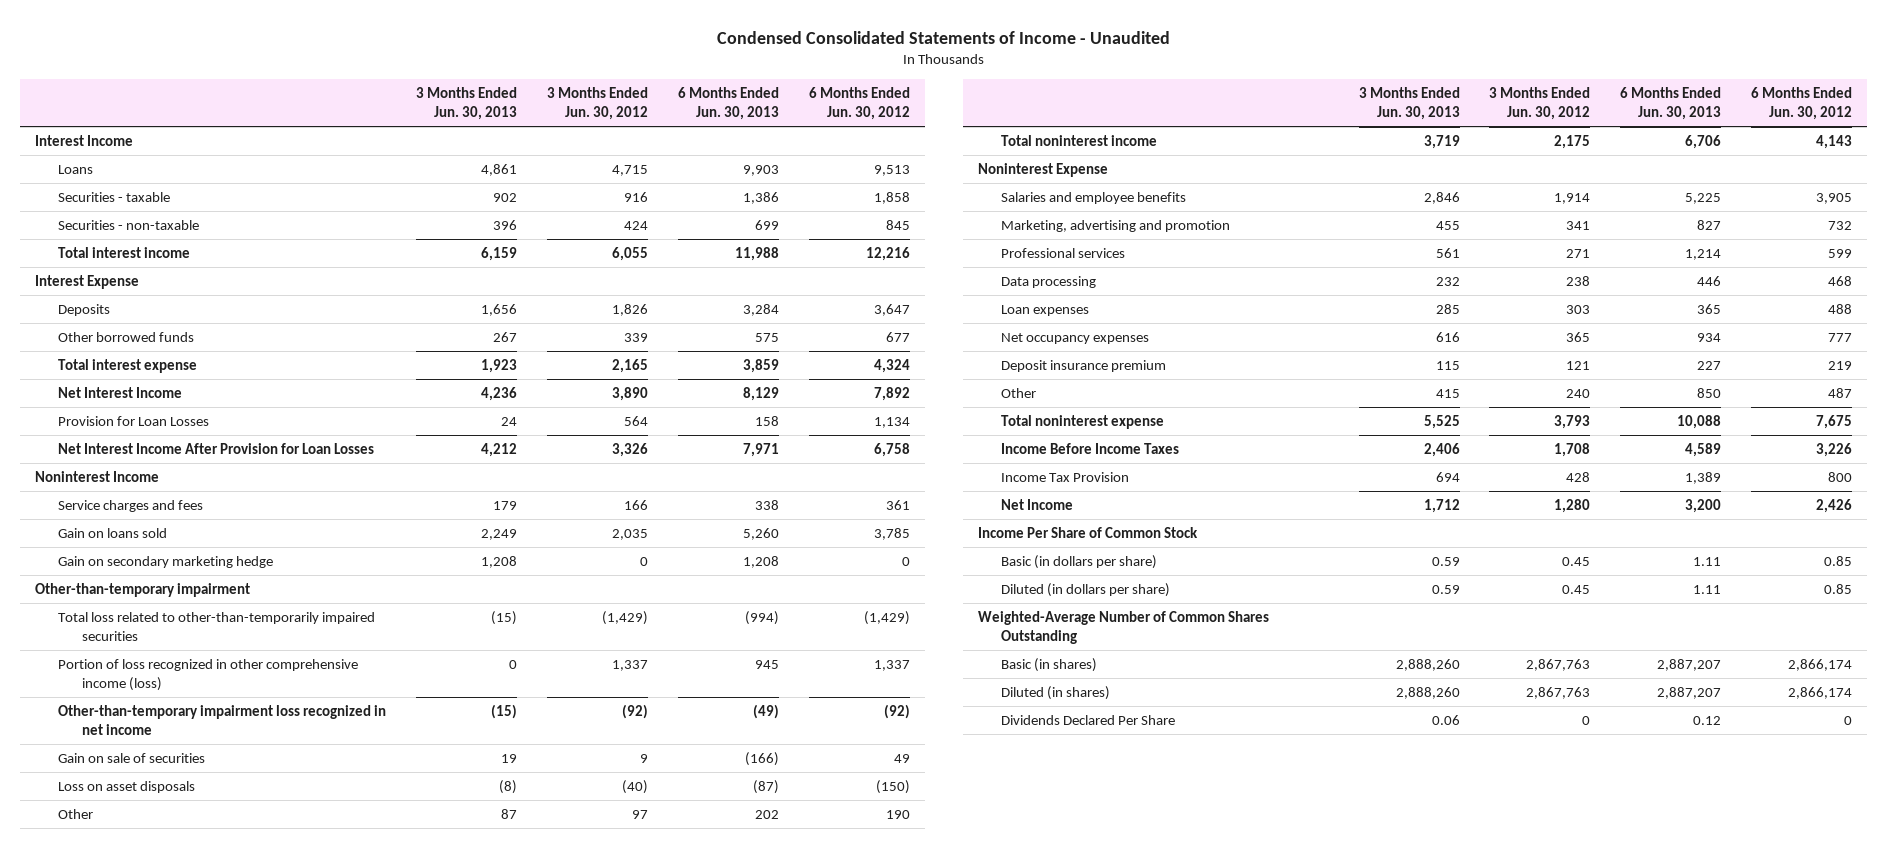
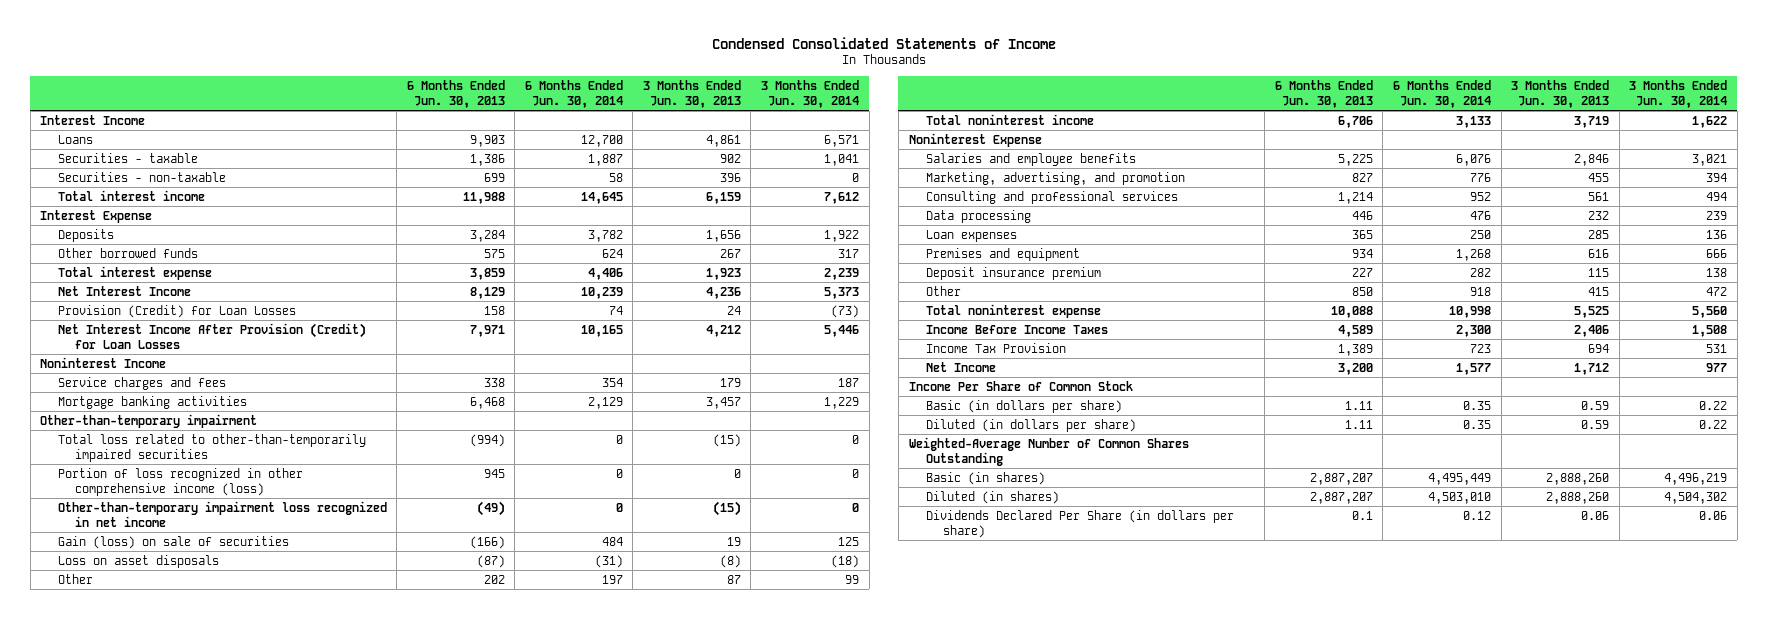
- Condensed Consolidated Statements of Income - Unaudited
+ Condensed Consolidated Statements of Income
- | 3 Months Ended Jun. 30, 2013 | 3 Months Ended Jun. 30, 2012 | 6 Months Ended Jun. 30, 2013 | 6 Months Ended Jun. 30, 2012
+ | 6 Months Ended Jun. 30, 2013 | 6 Months Ended Jun. 30, 2014 | 3 Months Ended Jun. 30, 2013 | 3 Months Ended Jun. 30, 2014
- Provision for Loan Losses | 24 | 564 | 158 | 1,134
- Net Interest Income After Provision for Loan Losses | 4,212 | 3,326 | 7,971 | 6,758
+ Provision (Credit) for Loan Losses | 158 | 74 | 24 | (73)
+ Net Interest Income After Provision (Credit) for Loan Losses | 7,971 | 10,165 | 4,212 | 5,446
- Gain on loans sold | 2,249 | 2,035 | 5,260 | 3,785
- Gain on secondary marketing hedge | 1,208 | 0 | 1,208 | 0
+ Mortgage banking activities | 6,468 | 2,129 | 3,457 | 1,229
- Gain on sale of securities | 19 | 9 | (166) | 49
+ Gain (loss) on sale of securities | (166) | 484 | 19 | 125
- Marketing, advertising and promotion | 455 | 341 | 827 | 732
- Professional services | 561 | 271 | 1,214 | 599
+ Marketing, advertising, and promotion | 827 | 776 | 455 | 394
+ Consulting and professional services | 1,214 | 952 | 561 | 494
- Net occupancy expenses | 616 | 365 | 934 | 777
+ Premises and equipment | 934 | 1,268 | 616 | 666
- Dividends Declared Per Share | 0.06 | 0 | 0.12 | 0
+ Dividends Declared Per Share (in dollars per share) | 0.1 | 0.12 | 0.06 | 0.06

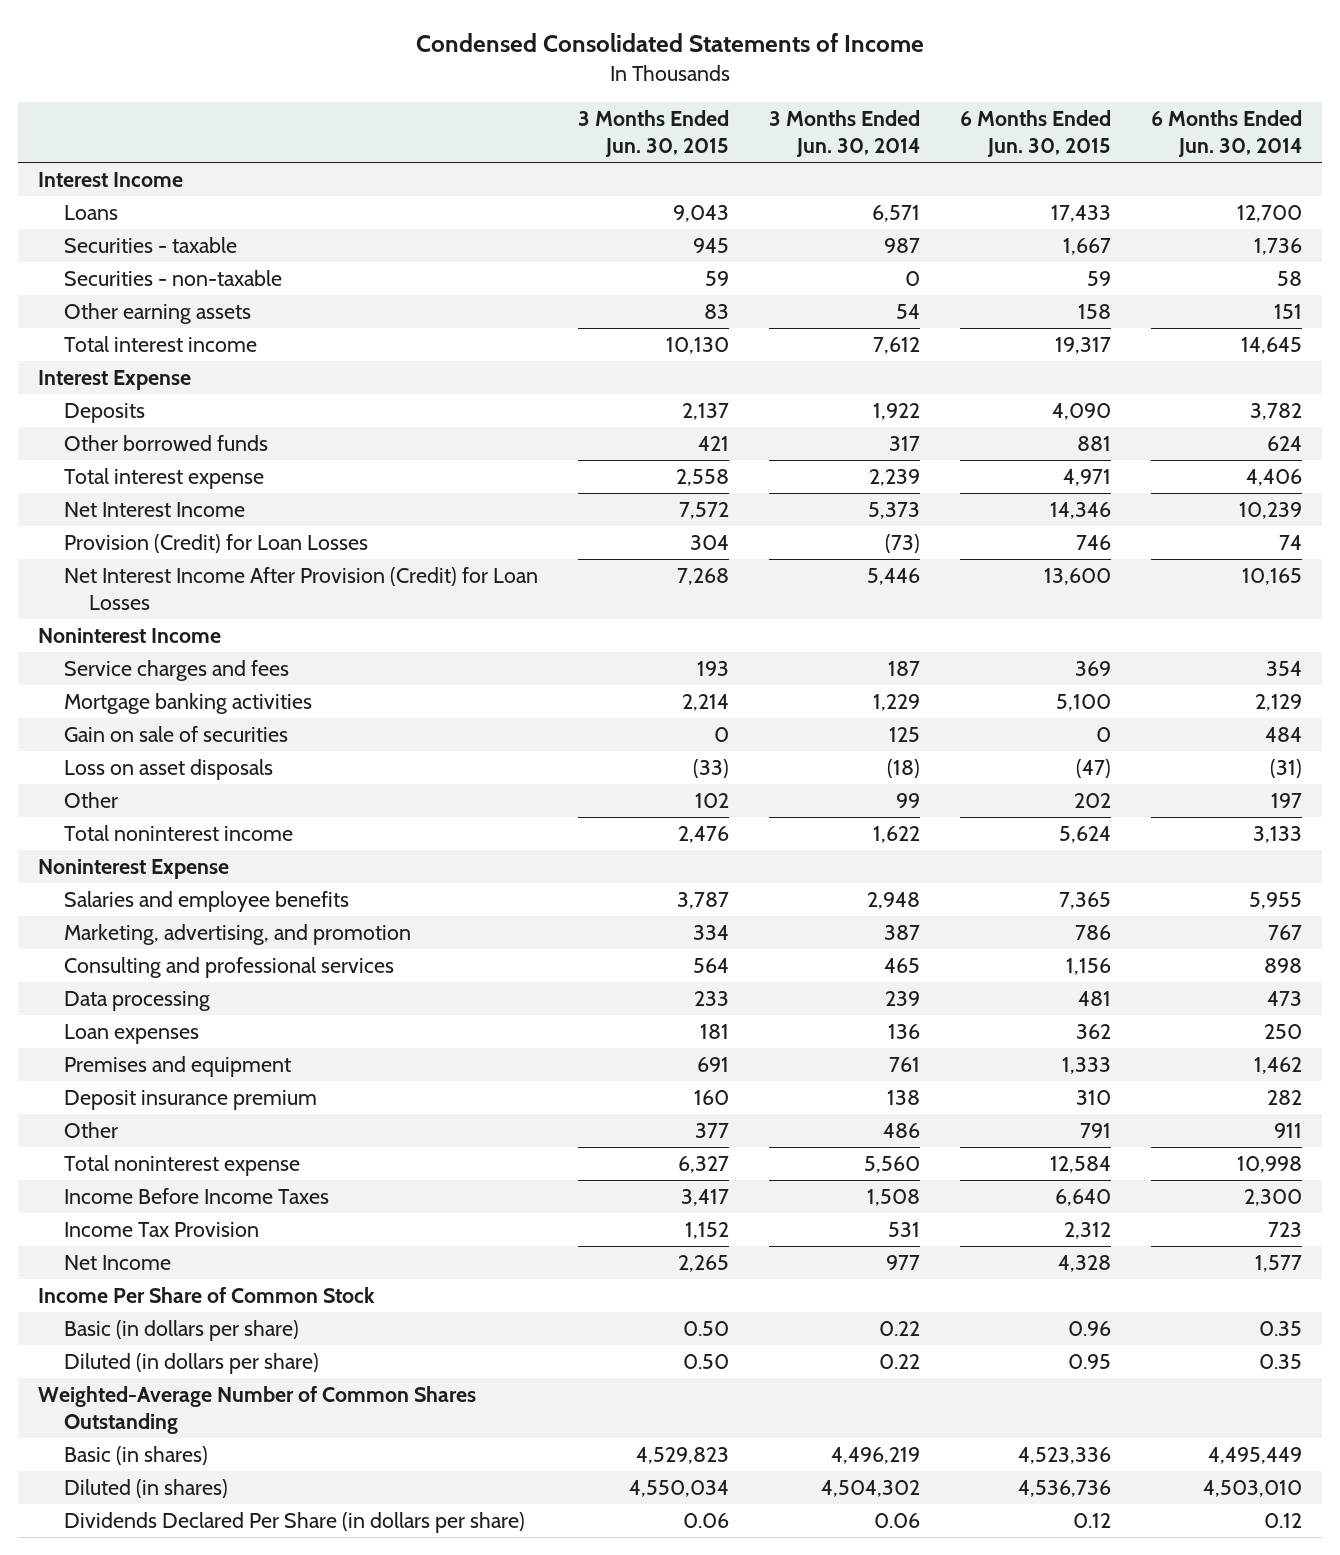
- | 6 Months Ended Jun. 30, 2013 | 6 Months Ended Jun. 30, 2014 | 3 Months Ended Jun. 30, 2013 | 3 Months Ended Jun. 30, 2014
+ | 3 Months Ended Jun. 30, 2015 | 3 Months Ended Jun. 30, 2014 | 6 Months Ended Jun. 30, 2015 | 6 Months Ended Jun. 30, 2014
- Securities - taxable | 1,386 | 1,887 | 902 | 1,041
+ Securities - taxable | 945 | 987 | 1,667 | 1,736
+ Other earning assets | 83 | 54 | 158 | 151
- Other-than-temporary impairment
- Total loss related to other-than-temporarily impaired securities | (994) | 0 | (15) | 0
- Portion of loss recognized in other comprehensive income (loss) | 945 | 0 | 0 | 0
- Other-than-temporary impairment loss recognized in net income | (49) | 0 | (15) | 0
- Gain (loss) on sale of securities | (166) | 484 | 19 | 125
+ Gain on sale of securities | 0 | 125 | 0 | 484
- Salaries and employee benefits | 5,225 | 6,076 | 2,846 | 3,021
- Marketing, advertising, and promotion | 827 | 776 | 455 | 394
- Consulting and professional services | 1,214 | 952 | 561 | 494
- Data processing | 446 | 476 | 232 | 239
+ Salaries and employee benefits | 3,787 | 2,948 | 7,365 | 5,955
+ Marketing, advertising, and promotion | 334 | 387 | 786 | 767
+ Consulting and professional services | 564 | 465 | 1,156 | 898
+ Data processing | 233 | 239 | 481 | 473
- Premises and equipment | 934 | 1,268 | 616 | 666
+ Premises and equipment | 691 | 761 | 1,333 | 1,462
- Other | 850 | 918 | 415 | 472
+ Other | 377 | 486 | 791 | 911

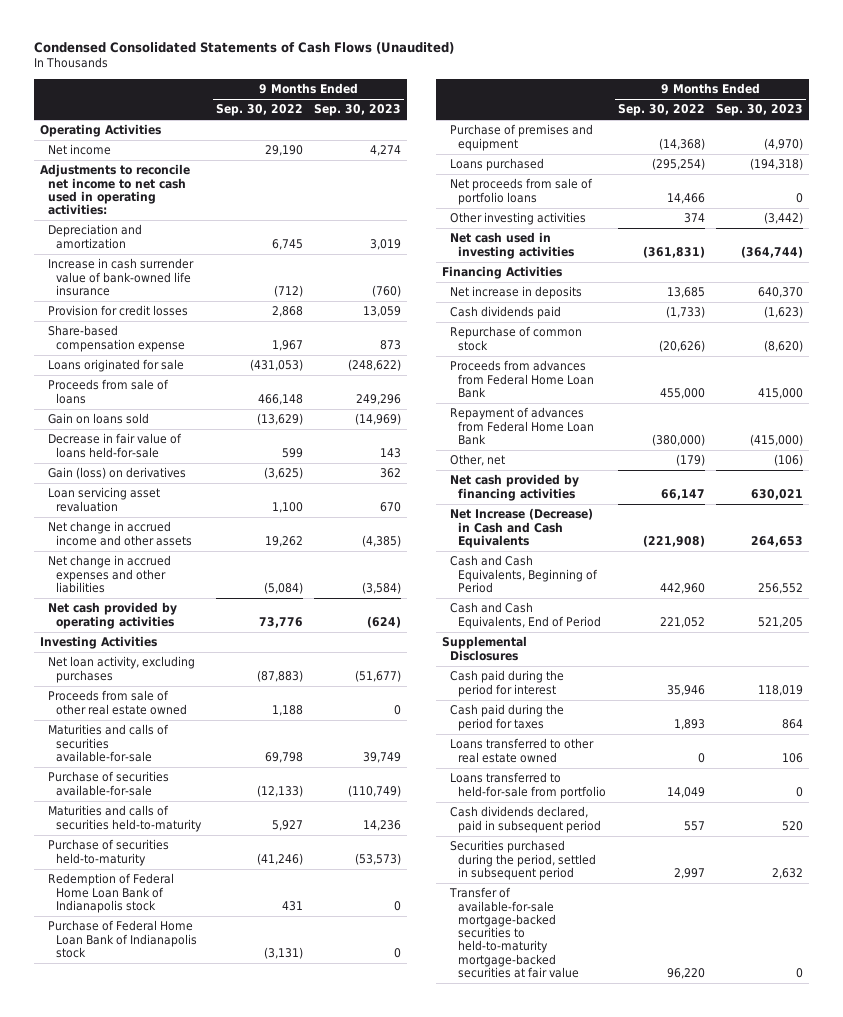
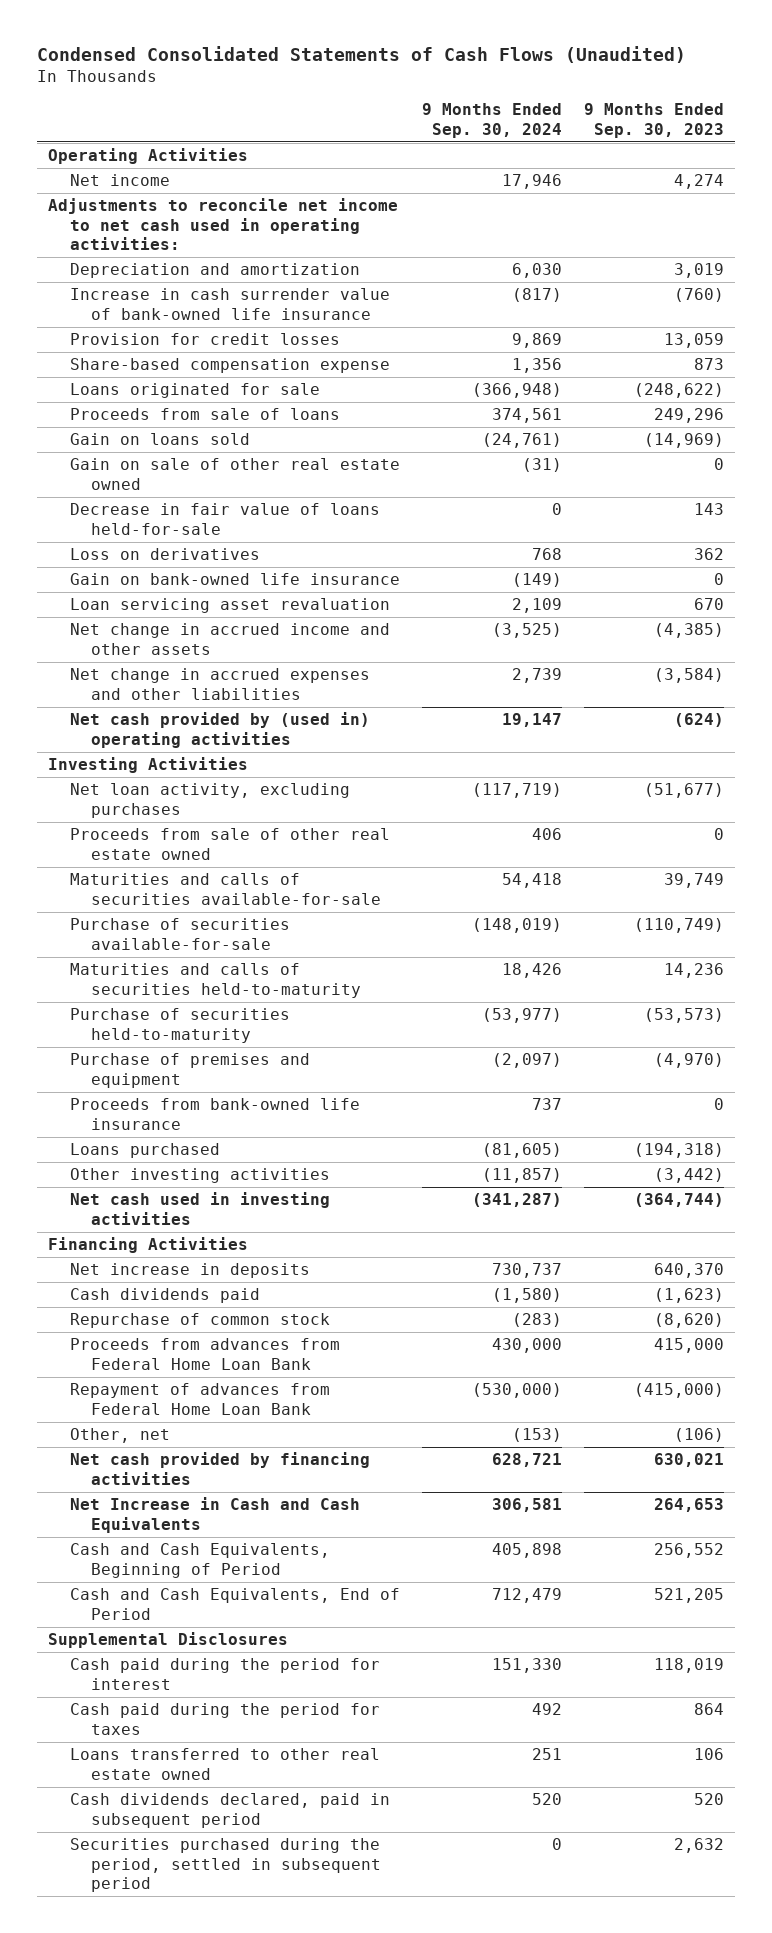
- | 9 Months Ended Sep. 30, 2022 | 9 Months Ended Sep. 30, 2023
+ | 9 Months Ended Sep. 30, 2024 | 9 Months Ended Sep. 30, 2023
+ Gain on sale of other real estate owned | (31) | 0
- Gain (loss) on derivatives | (3,625) | 362
+ Loss on derivatives | 768 | 362
+ Gain on bank-owned life insurance | (149) | 0
- Net cash provided by operating activities | 73,776 | (624)
+ Net cash provided by (used in) operating activities | 19,147 | (624)
- Redemption of Federal Home Loan Bank of Indianapolis stock | 431 | 0
- Purchase of Federal Home Loan Bank of Indianapolis stock | (3,131) | 0
+ Proceeds from bank-owned life insurance | 737 | 0
- Net proceeds from sale of portfolio loans | 14,466 | 0
- Net Increase (Decrease) in Cash and Cash Equivalents | (221,908) | 264,653
+ Net Increase in Cash and Cash Equivalents | 306,581 | 264,653
- Loans transferred to held-for-sale from portfolio | 14,049 | 0
- Transfer of available-for-sale mortgage-backed securities to held-to-maturity mortgage-backed securities at fair value | 96,220 | 0

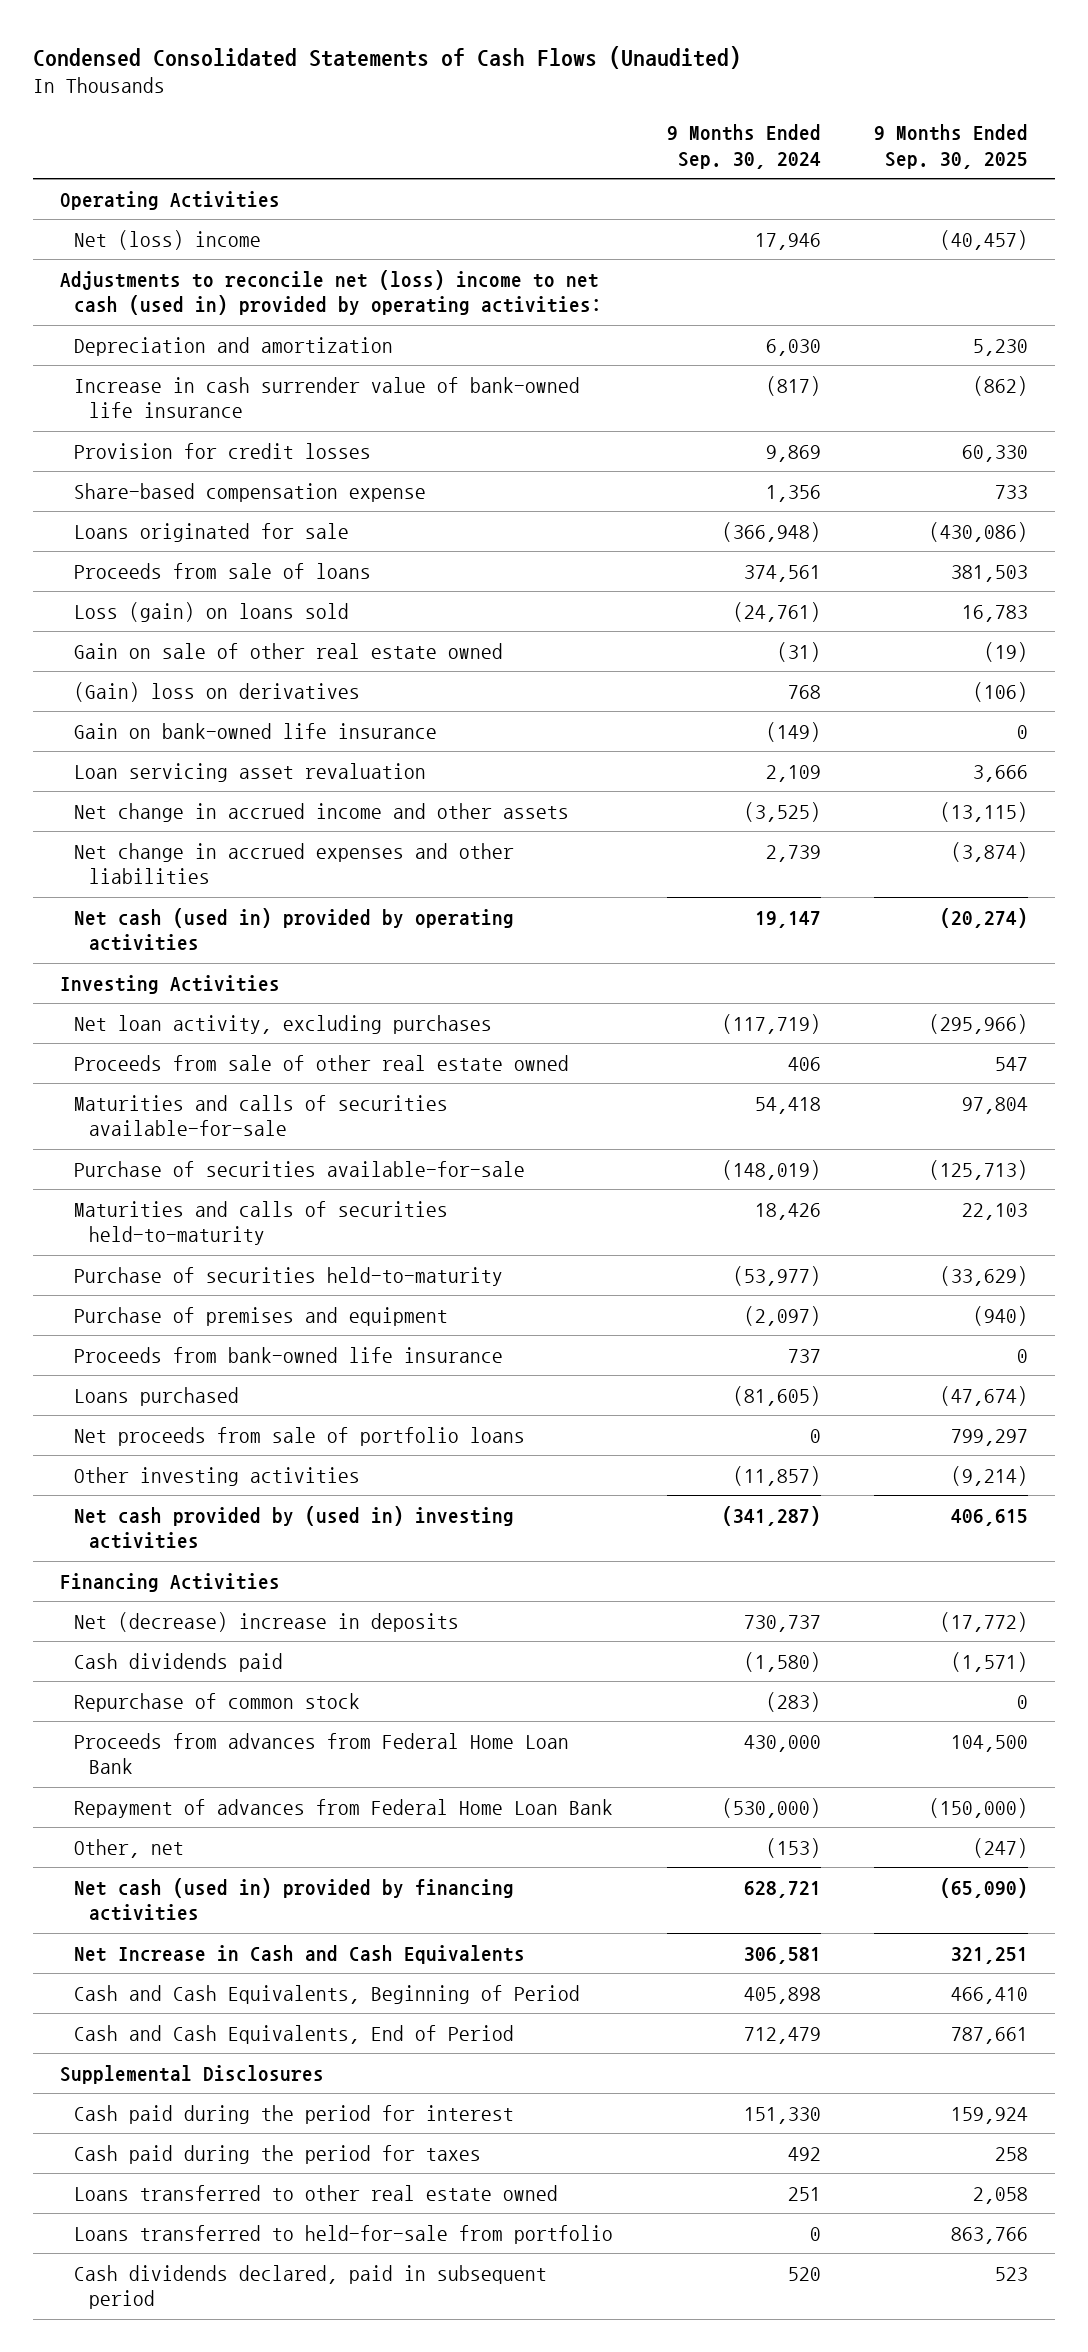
- | 9 Months Ended Sep. 30, 2024 | 9 Months Ended Sep. 30, 2023
+ | 9 Months Ended Sep. 30, 2024 | 9 Months Ended Sep. 30, 2025
- Net income | 17,946 | 4,274
- Adjustments to reconcile net income to net cash used in operating activities:
+ Net (loss) income | 17,946 | (40,457)
+ Adjustments to reconcile net (loss) income to net cash (used in) provided by operating activities:
- Gain on loans sold | (24,761) | (14,969)
+ Loss (gain) on loans sold | (24,761) | 16,783
- Decrease in fair value of loans held-for-sale | 0 | 143
- Loss on derivatives | 768 | 362
+ (Gain) loss on derivatives | 768 | (106)
- Net cash provided by (used in) operating activities | 19,147 | (624)
+ Net cash (used in) provided by operating activities | 19,147 | (20,274)
+ Net proceeds from sale of portfolio loans | 0 | 799,297
- Net cash used in investing activities | (341,287) | (364,744)
+ Net cash provided by (used in) investing activities | (341,287) | 406,615
- Net increase in deposits | 730,737 | 640,370
+ Net (decrease) increase in deposits | 730,737 | (17,772)
- Net cash provided by financing activities | 628,721 | 630,021
+ Net cash (used in) provided by financing activities | 628,721 | (65,090)
+ Loans transferred to held-for-sale from portfolio | 0 | 863,766
- Securities purchased during the period, settled in subsequent period | 0 | 2,632

